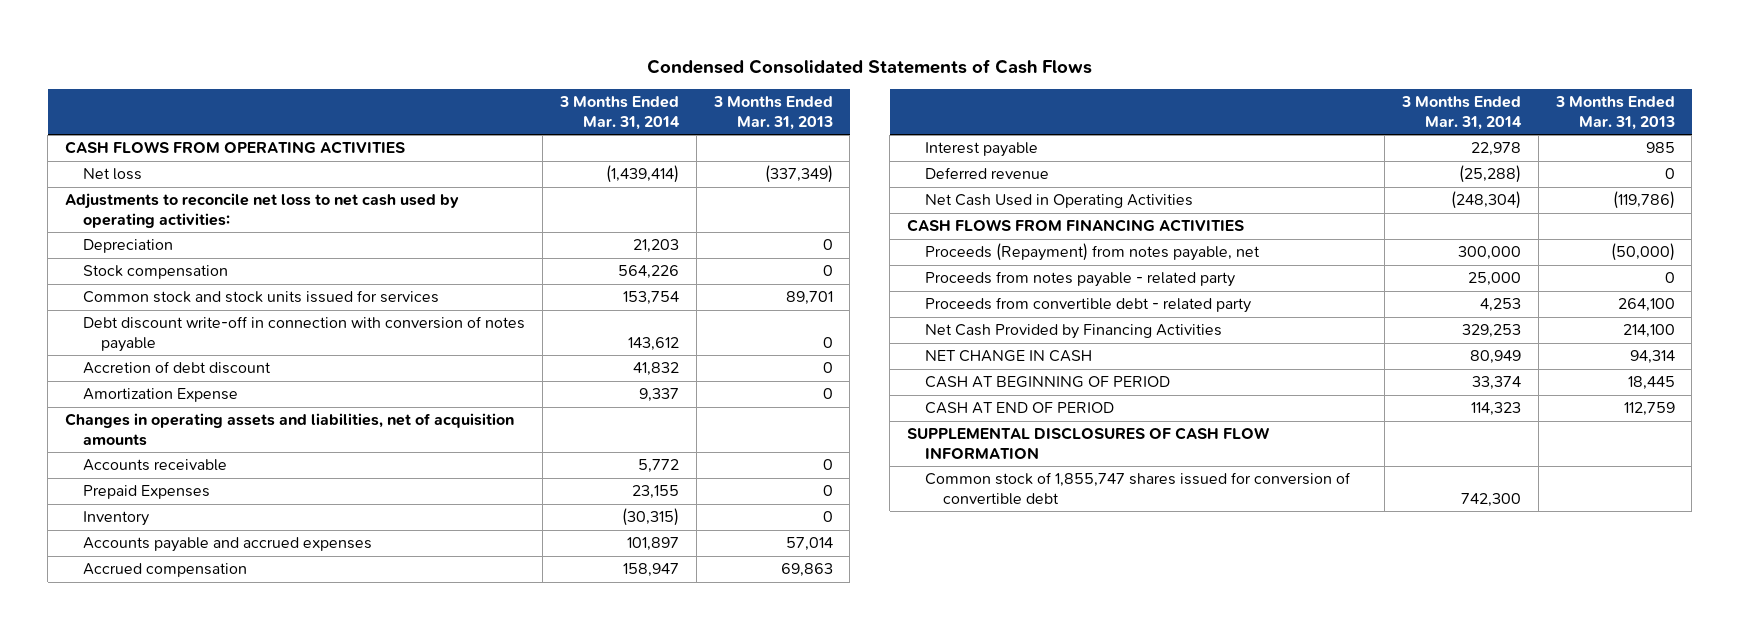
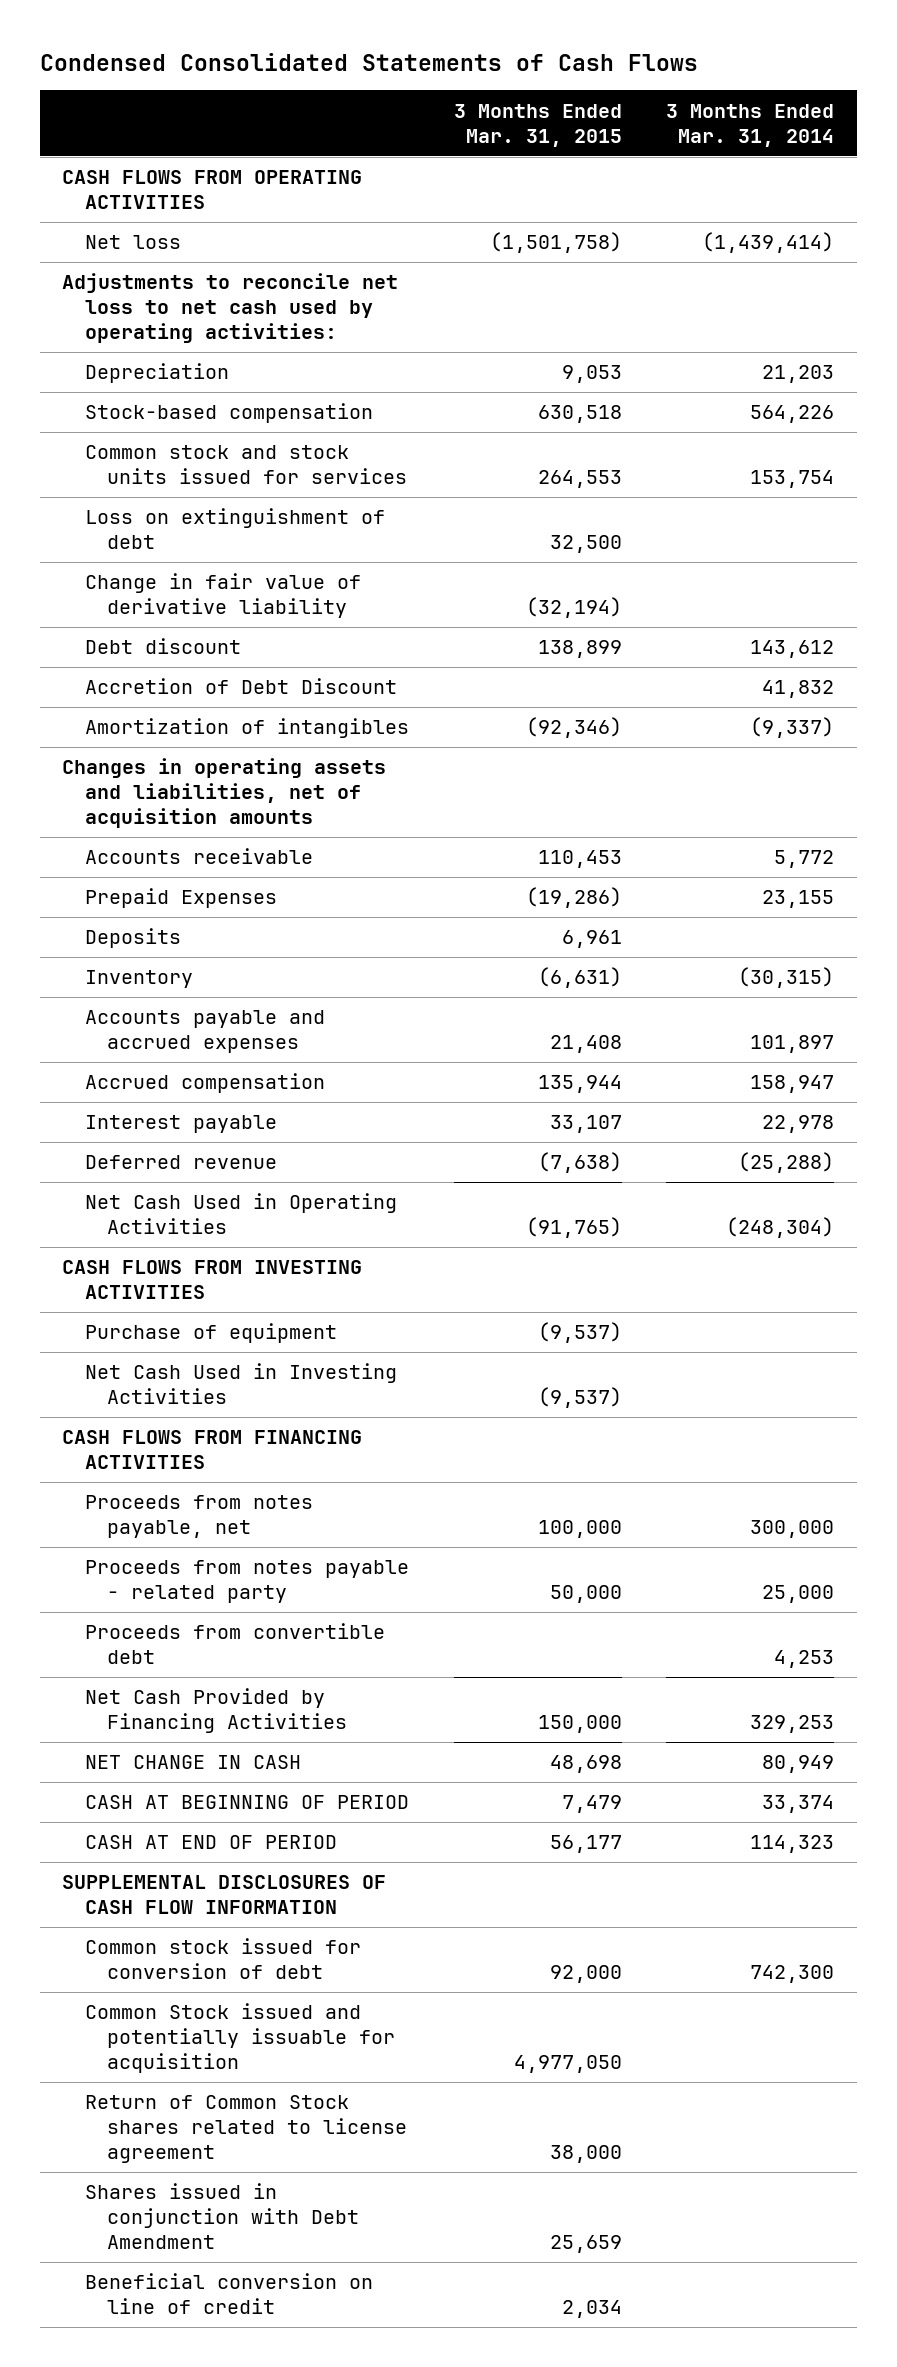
- | 3 Months Ended Mar. 31, 2014 | 3 Months Ended Mar. 31, 2013
+ | 3 Months Ended Mar. 31, 2015 | 3 Months Ended Mar. 31, 2014
- Stock compensation | 564,226 | 0
+ Stock-based compensation | 630,518 | 564,226
- Debt discount write-off in connection with conversion of notes payable | 143,612 | 0
- Accretion of debt discount | 41,832 | 0
- Amortization Expense | 9,337 | 0
+ Loss on extinguishment of debt | 32,500 |
+ Change in fair value of derivative liability | (32,194) |
+ Debt discount | 138,899 | 143,612
+ Accretion of Debt Discount | | 41,832
+ Amortization of intangibles | (92,346) | (9,337)
+ Deposits | 6,961 |
+ CASH FLOWS FROM INVESTING ACTIVITIES
+ Purchase of equipment | (9,537) |
+ Net Cash Used in Investing Activities | (9,537) |
- Proceeds (Repayment) from notes payable, net | 300,000 | (50,000)
+ Proceeds from notes payable, net | 100,000 | 300,000
- Proceeds from convertible debt - related party | 4,253 | 264,100
+ Proceeds from convertible debt | | 4,253
- Common stock of 1,855,747 shares issued for conversion of convertible debt | 742,300 |
+ Common stock issued for conversion of debt | 92,000 | 742,300
+ Common Stock issued and potentially issuable for acquisition | 4,977,050 |
+ Return of Common Stock shares related to license agreement | 38,000 |
+ Shares issued in conjunction with Debt Amendment | 25,659 |
+ Beneficial conversion on line of credit | 2,034 |

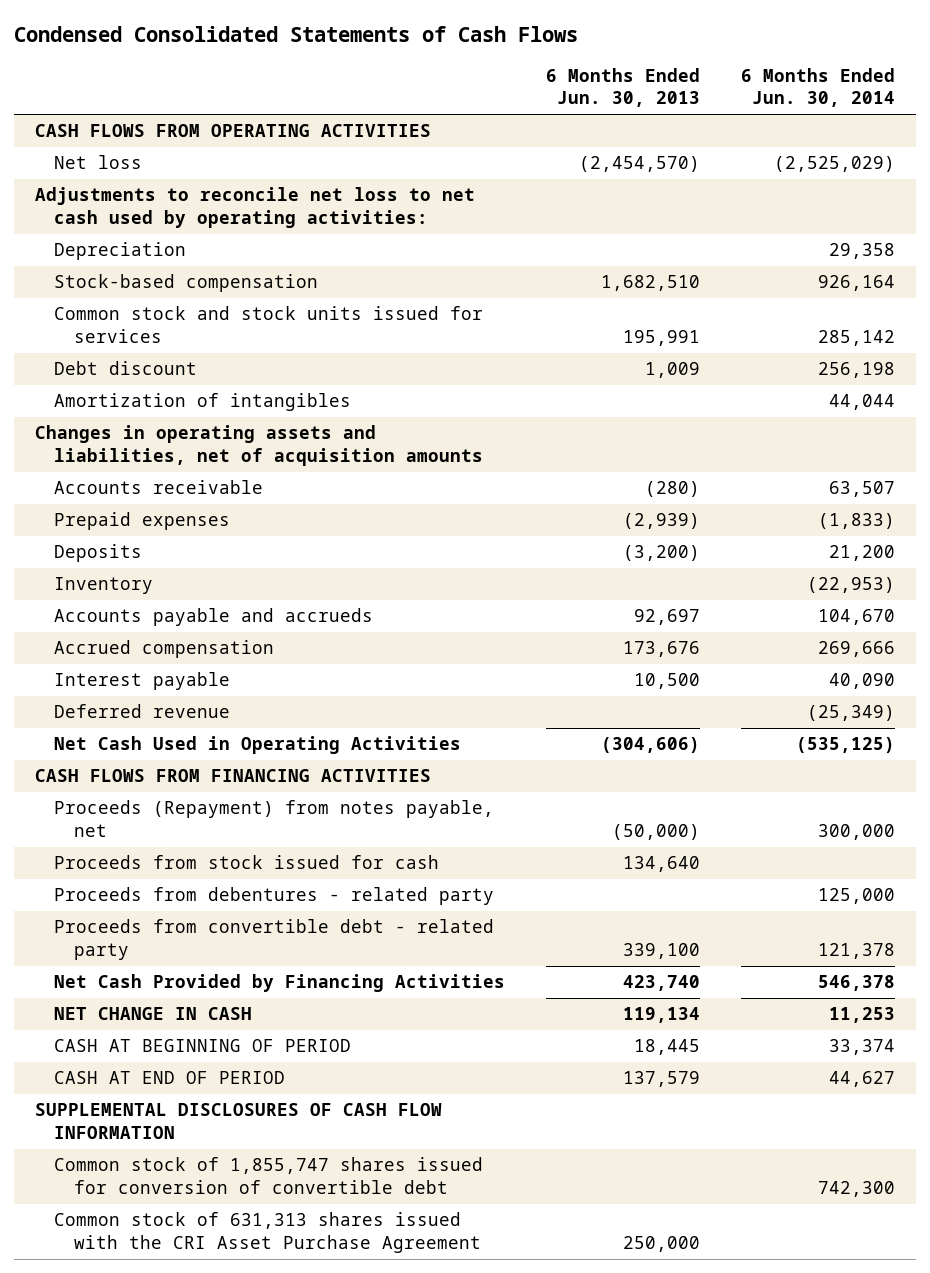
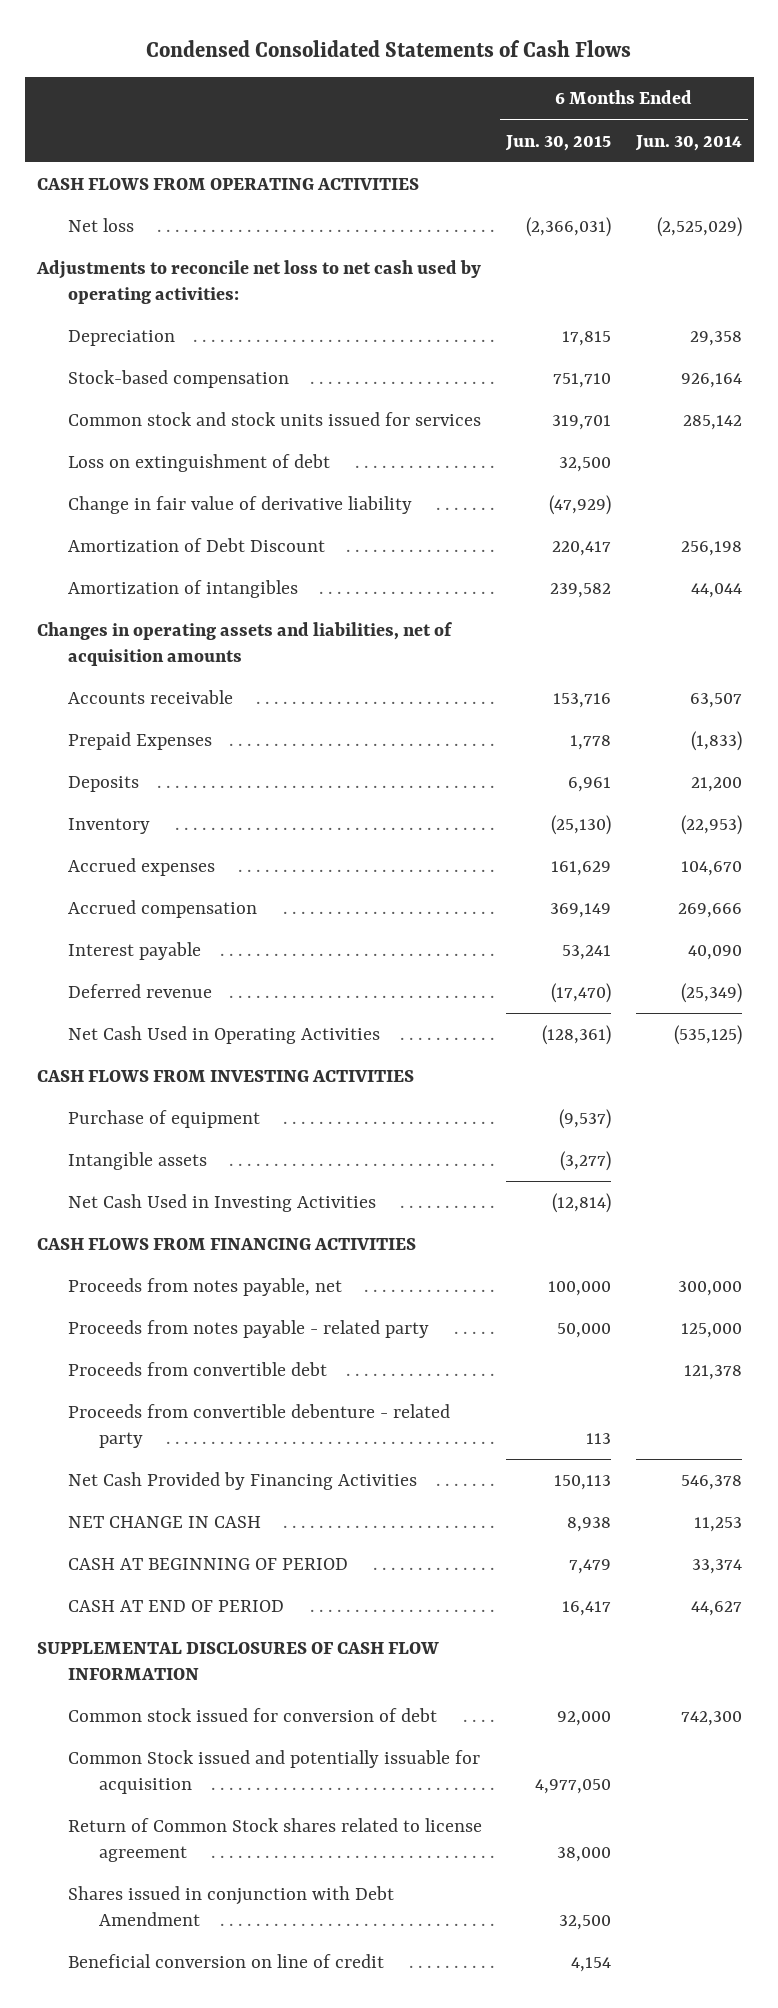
- | 6 Months Ended Jun. 30, 2013 | 6 Months Ended Jun. 30, 2014
+ | 6 Months Ended Jun. 30, 2015 | 6 Months Ended Jun. 30, 2014
- Debt discount | 1,009 | 256,198
+ Loss on extinguishment of debt | 32,500 |
+ Change in fair value of derivative liability | (47,929) |
+ Amortization of Debt Discount | 220,417 | 256,198
- Prepaid expenses | (2,939) | (1,833)
+ Prepaid Expenses | 1,778 | (1,833)
- Accounts payable and accrueds | 92,697 | 104,670
+ Accrued expenses | 161,629 | 104,670
+ CASH FLOWS FROM INVESTING ACTIVITIES
+ Purchase of equipment | (9,537) |
+ Intangible assets | (3,277) |
+ Net Cash Used in Investing Activities | (12,814) |
- Proceeds (Repayment) from notes payable, net | (50,000) | 300,000
- Proceeds from stock issued for cash | 134,640 |
- Proceeds from debentures - related party | | 125,000
- Proceeds from convertible debt - related party | 339,100 | 121,378
+ Proceeds from notes payable, net | 100,000 | 300,000
+ Proceeds from notes payable - related party | 50,000 | 125,000
+ Proceeds from convertible debt | | 121,378
+ Proceeds from convertible debenture - related party | 113 |
- Common stock of 1,855,747 shares issued for conversion of convertible debt | | 742,300
- Common stock of 631,313 shares issued with the CRI Asset Purchase Agreement | 250,000 |
+ Common stock issued for conversion of debt | 92,000 | 742,300
+ Common Stock issued and potentially issuable for acquisition | 4,977,050 |
+ Return of Common Stock shares related to license agreement | 38,000 |
+ Shares issued in conjunction with Debt Amendment | 32,500 |
+ Beneficial conversion on line of credit | 4,154 |

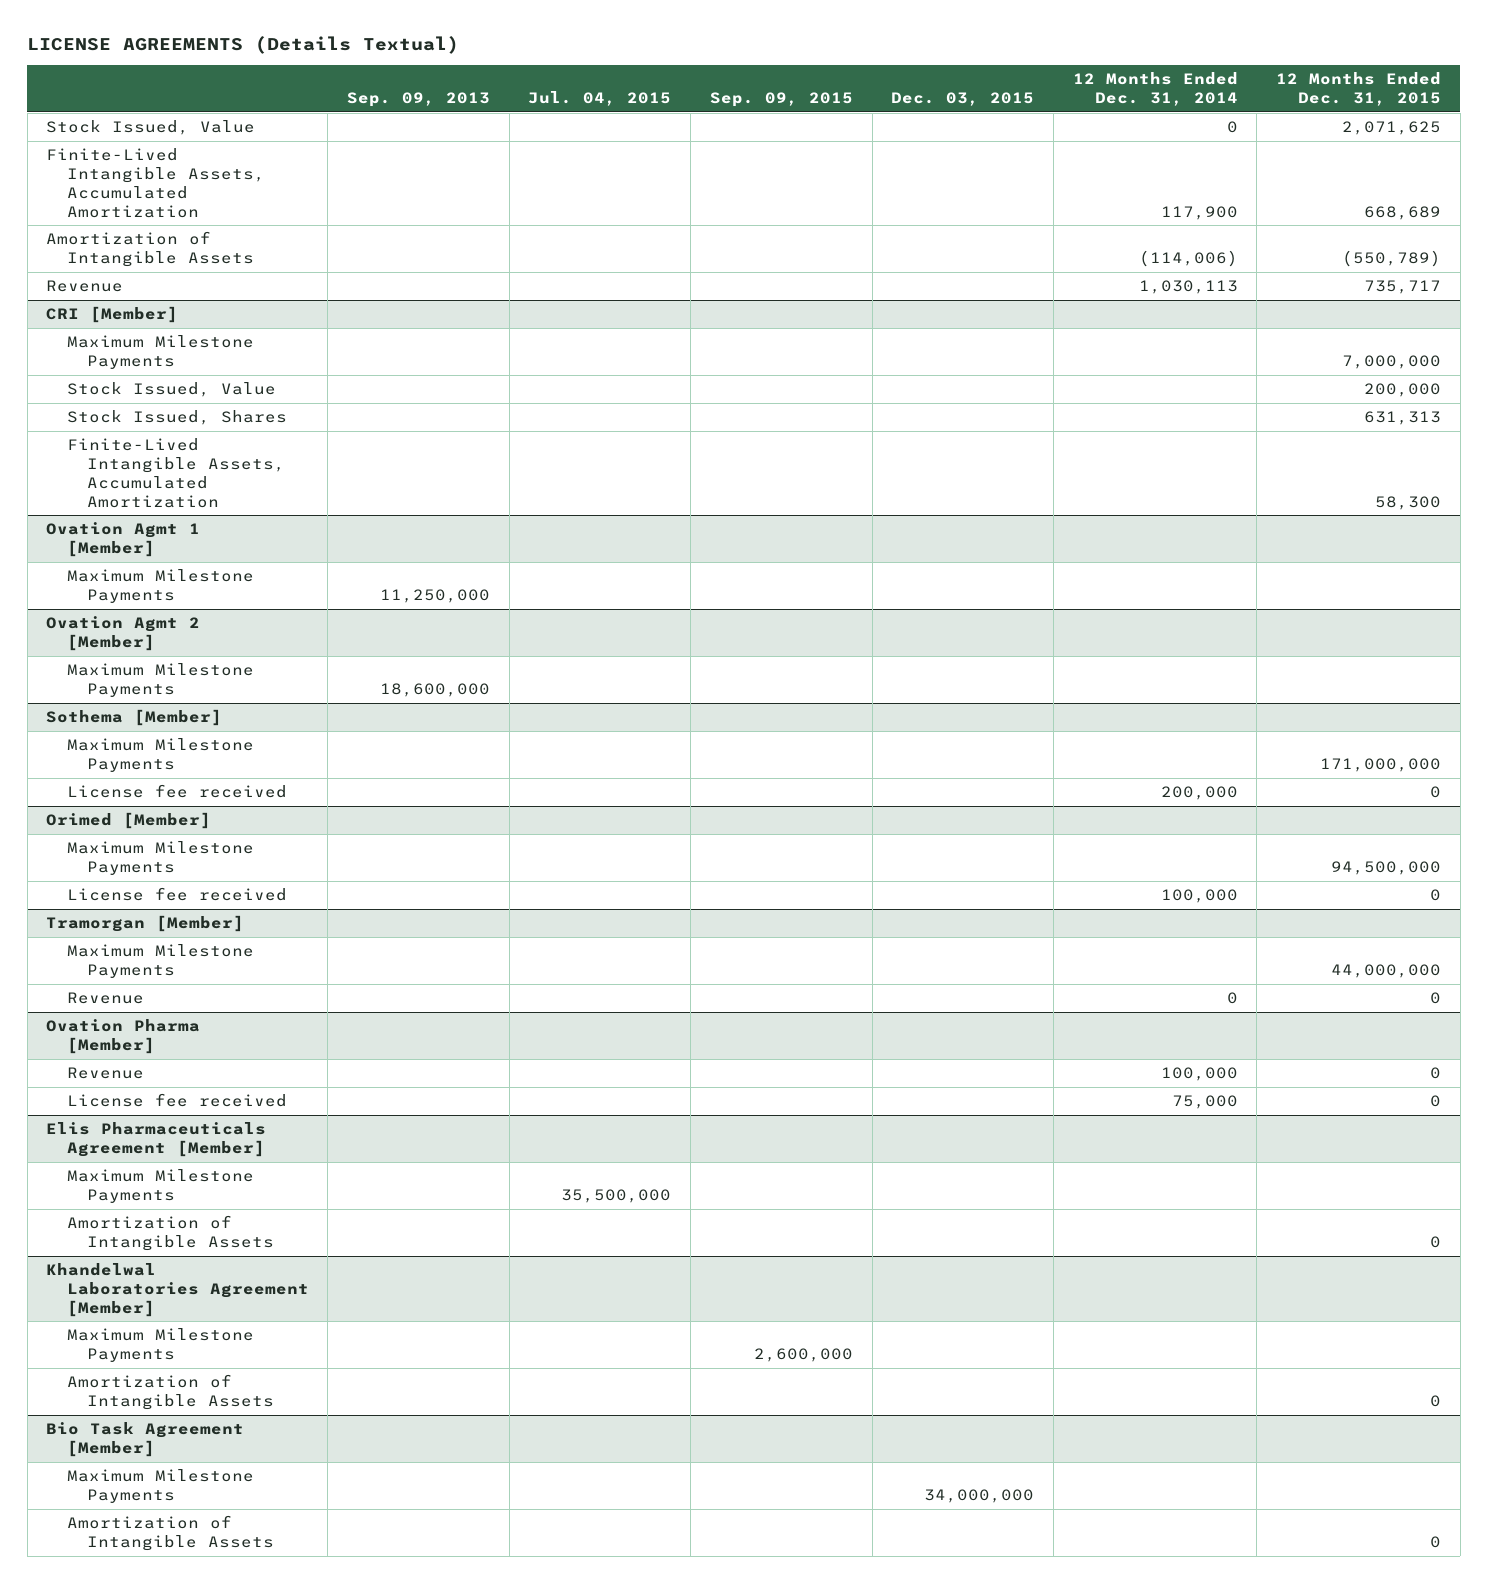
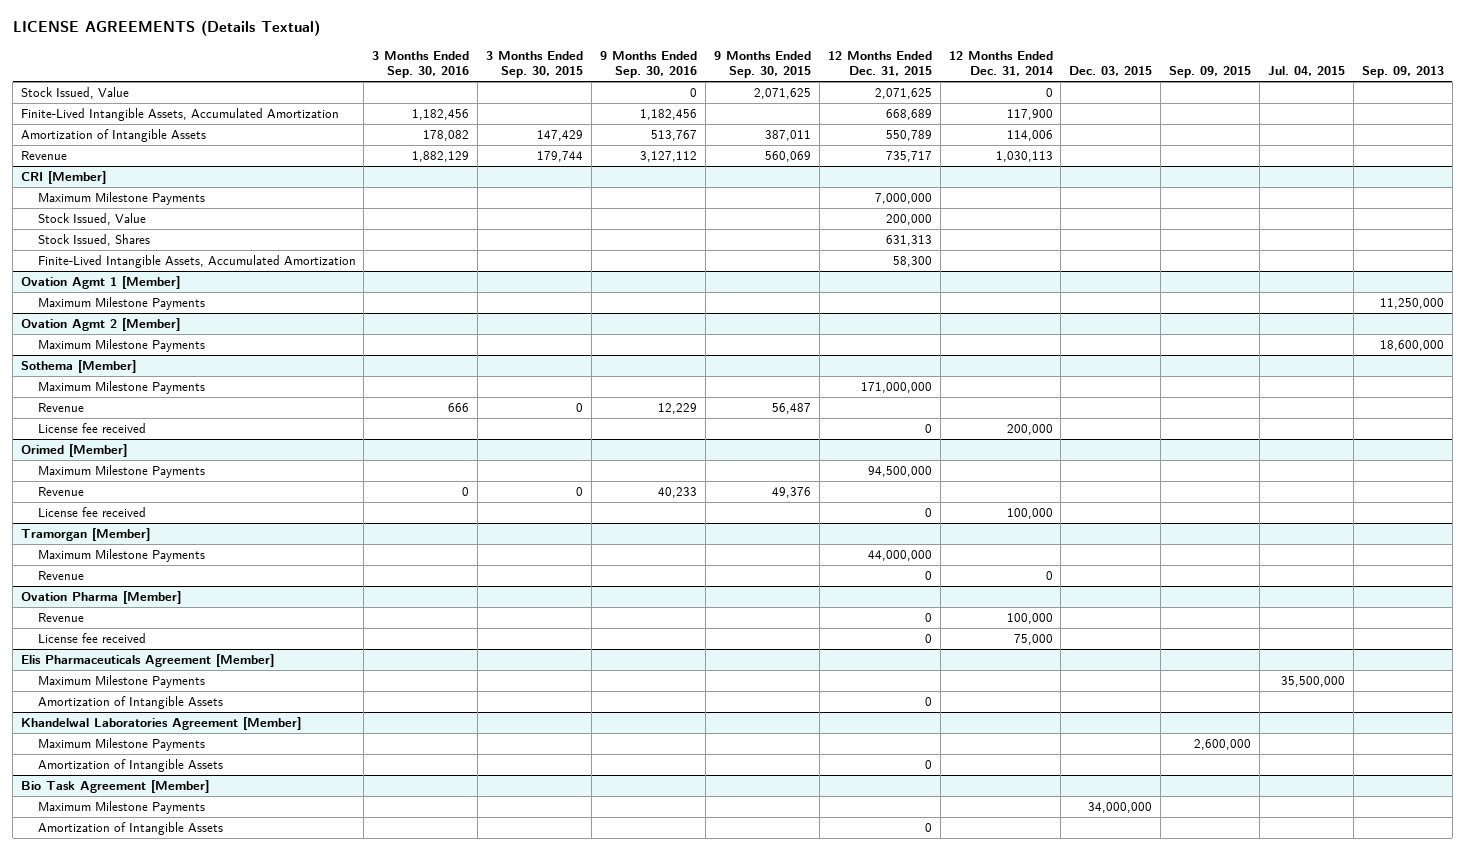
- | Sep. 09, 2013 | Jul. 04, 2015 | Sep. 09, 2015 | Dec. 03, 2015 | 12 Months Ended Dec. 31, 2014 | 12 Months Ended Dec. 31, 2015
+ | 3 Months Ended Sep. 30, 2016 | 3 Months Ended Sep. 30, 2015 | 9 Months Ended Sep. 30, 2016 | 9 Months Ended Sep. 30, 2015 | 12 Months Ended Dec. 31, 2015 | 12 Months Ended Dec. 31, 2014 | Dec. 03, 2015 | Sep. 09, 2015 | Jul. 04, 2015 | Sep. 09, 2013
- Amortization of Intangible Assets | | | | | (114,006) | (550,789)
+ Amortization of Intangible Assets | 178,082 | 147,429 | 513,767 | 387,011 | 550,789 | 114,006 | | | |
@ Sothema [Member]
+ Revenue | 666 | 0 | 12,229 | 56,487 | | | | | |
@ Orimed [Member]
+ Revenue | 0 | 0 | 40,233 | 49,376 | | | | | |

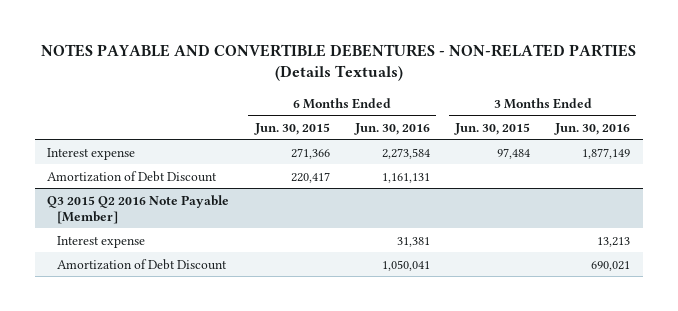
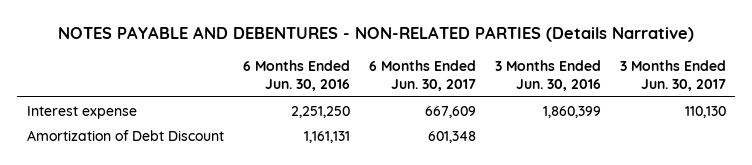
- NOTES PAYABLE AND CONVERTIBLE DEBENTURES - NON-RELATED PARTIES (Details Textuals)
+ NOTES PAYABLE AND DEBENTURES - NON-RELATED PARTIES (Details Narrative)
- | 6 Months Ended Jun. 30, 2015 | 6 Months Ended Jun. 30, 2016 | 3 Months Ended Jun. 30, 2015 | 3 Months Ended Jun. 30, 2016
+ | 6 Months Ended Jun. 30, 2016 | 6 Months Ended Jun. 30, 2017 | 3 Months Ended Jun. 30, 2016 | 3 Months Ended Jun. 30, 2017
- Interest expense | 271,366 | 2,273,584 | 97,484 | 1,877,149
+ Interest expense | 2,251,250 | 667,609 | 1,860,399 | 110,130
- Q3 2015 Q2 2016 Note Payable [Member]
- Interest expense | | 31,381 | | 13,213
- Amortization of Debt Discount | | 1,050,041 | | 690,021

